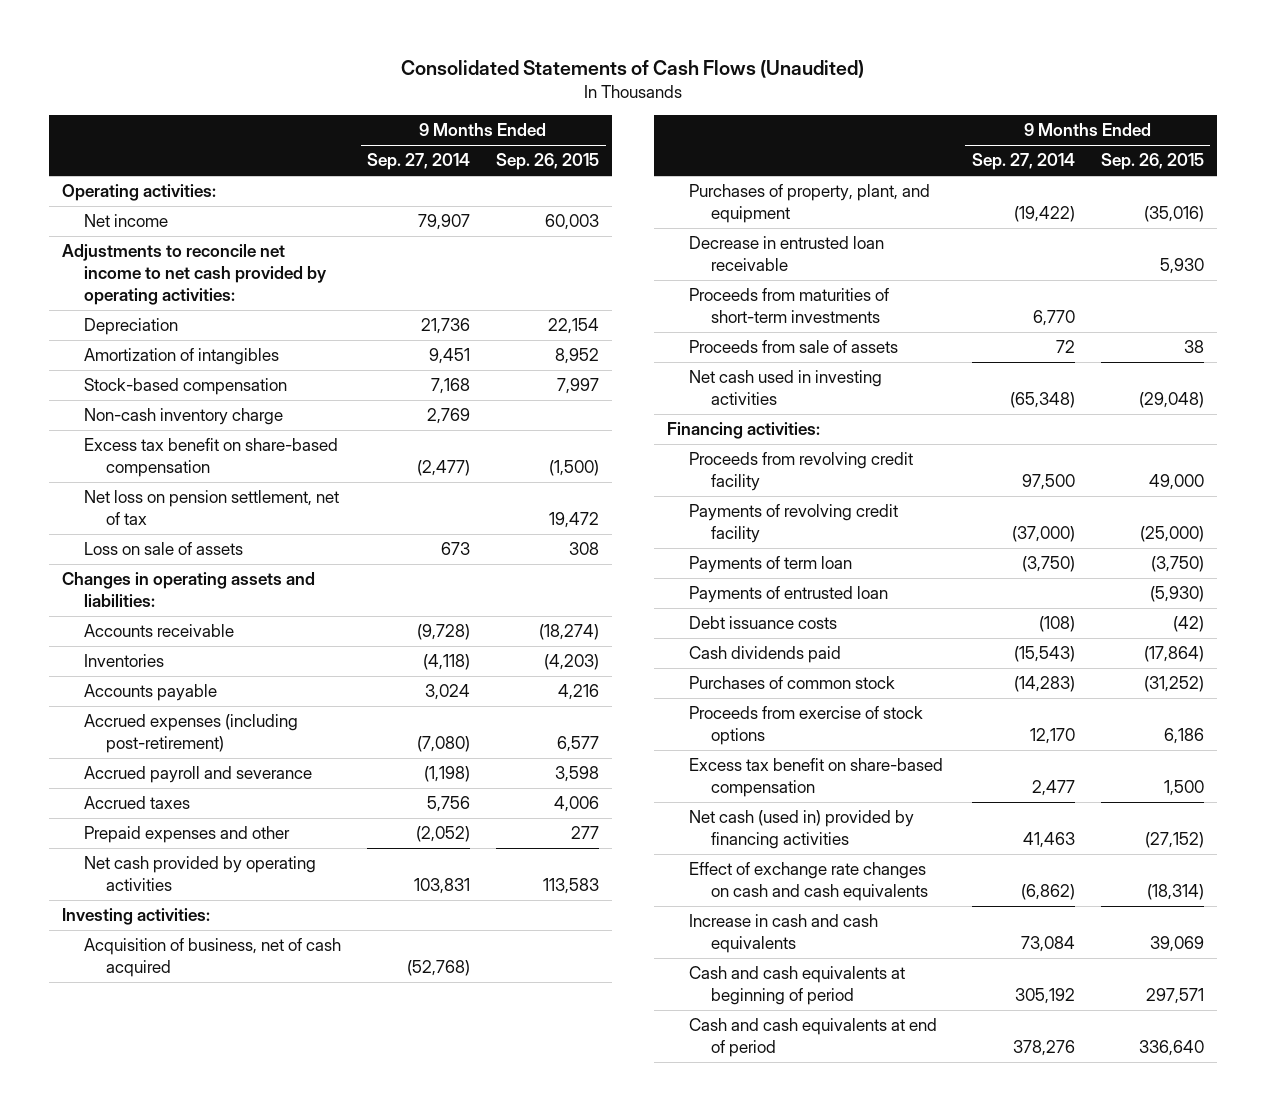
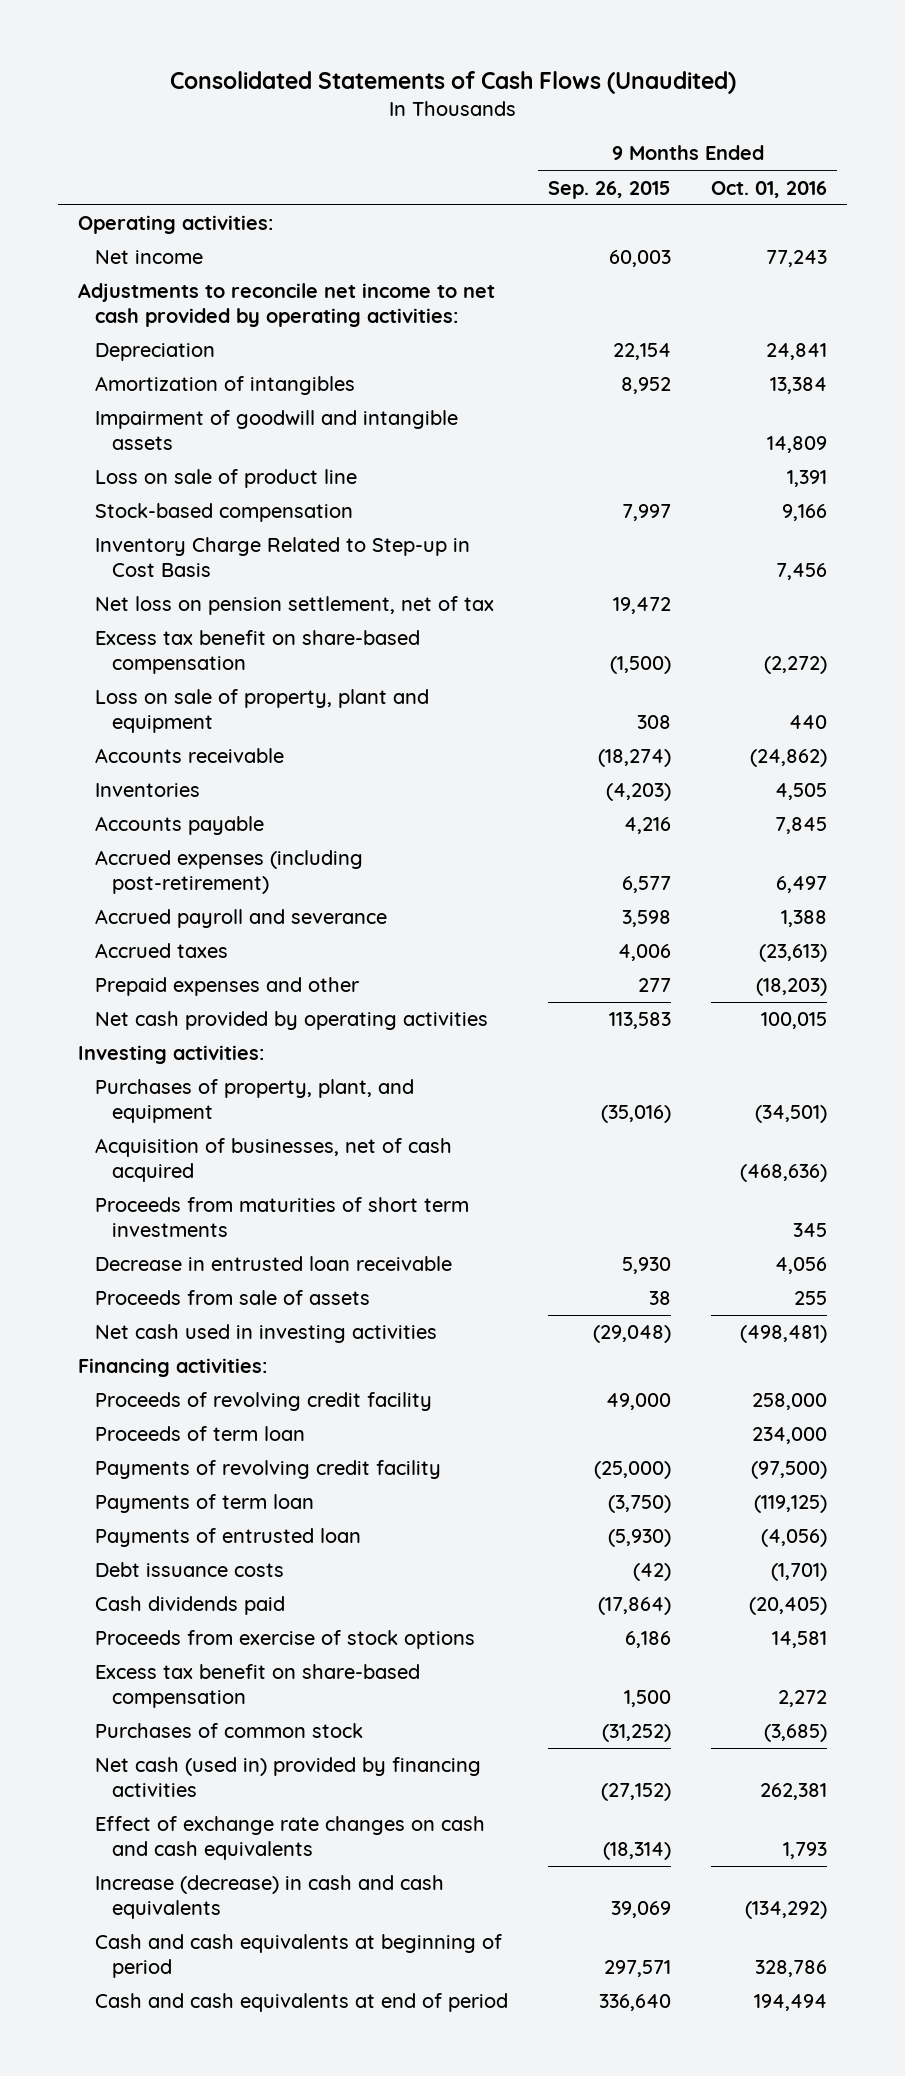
- | 9 Months Ended Sep. 27, 2014 | 9 Months Ended Sep. 26, 2015
+ | 9 Months Ended Sep. 26, 2015 | 9 Months Ended Oct. 01, 2016
+ Impairment of goodwill and intangible assets | | 14,809
+ Loss on sale of product line | | 1,391
- Non-cash inventory charge | 2,769 |
+ Inventory Charge Related to Step-up in Cost Basis | | 7,456
- Loss on sale of assets | 673 | 308
- Changes in operating assets and liabilities:
moved down: Excess tax benefit on share-based compensation | (1,500) | (2,272)
+ Loss on sale of property, plant and equipment | 308 | 440
- Acquisition of business, net of cash acquired | (52,768) |
+ Acquisition of businesses, net of cash acquired | | (468,636)
+ Proceeds from maturities of short term investments | | 345
- Proceeds from maturities of short-term investments | 6,770 |
- Proceeds from revolving credit facility | 97,500 | 49,000
+ Proceeds of revolving credit facility | 49,000 | 258,000
+ Proceeds of term loan | | 234,000
moved down: Purchases of common stock | (31,252) | (3,685)
- Increase in cash and cash equivalents | 73,084 | 39,069
+ Increase (decrease) in cash and cash equivalents | 39,069 | (134,292)

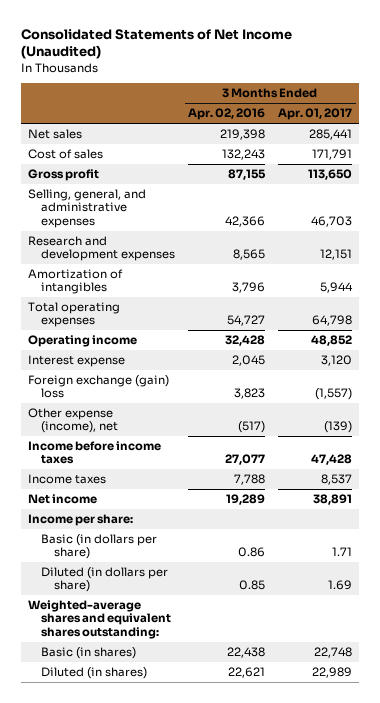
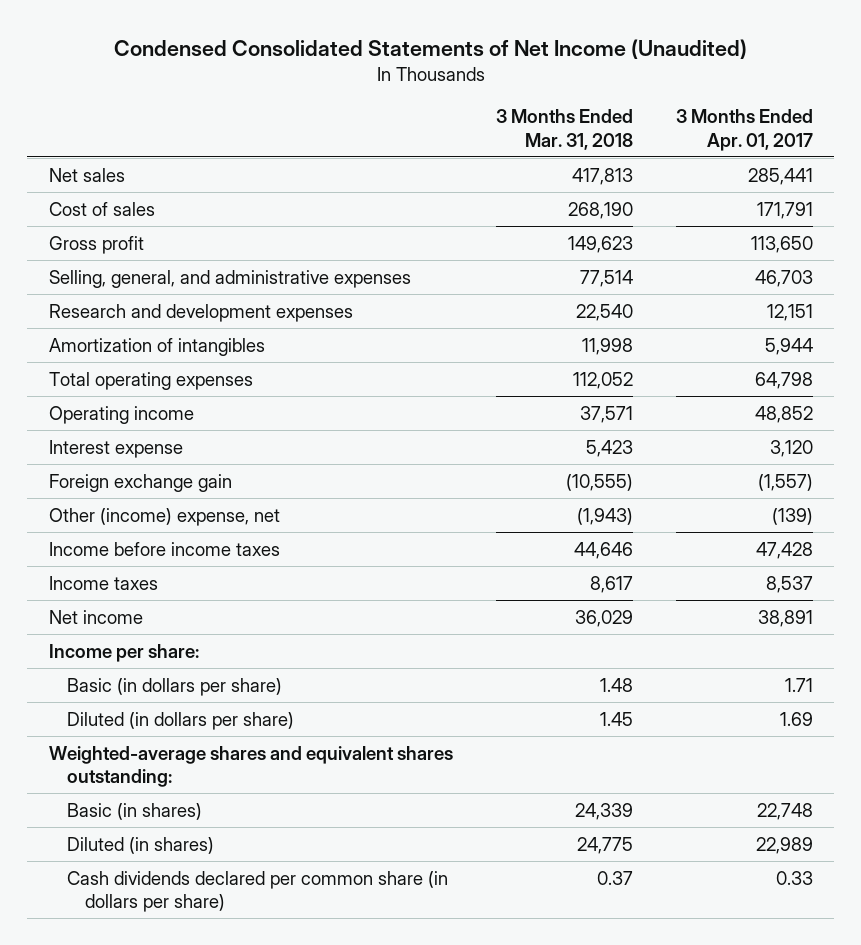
- Consolidated Statements of Net Income (Unaudited)
+ Condensed Consolidated Statements of Net Income (Unaudited)
- | 3 Months Ended Apr. 02, 2016 | 3 Months Ended Apr. 01, 2017
+ | 3 Months Ended Mar. 31, 2018 | 3 Months Ended Apr. 01, 2017
- Foreign exchange (gain) loss | 3,823 | (1,557)
- Other expense (income), net | (517) | (139)
+ Foreign exchange gain | (10,555) | (1,557)
+ Other (income) expense, net | (1,943) | (139)
+ Cash dividends declared per common share (in dollars per share) | 0.37 | 0.33

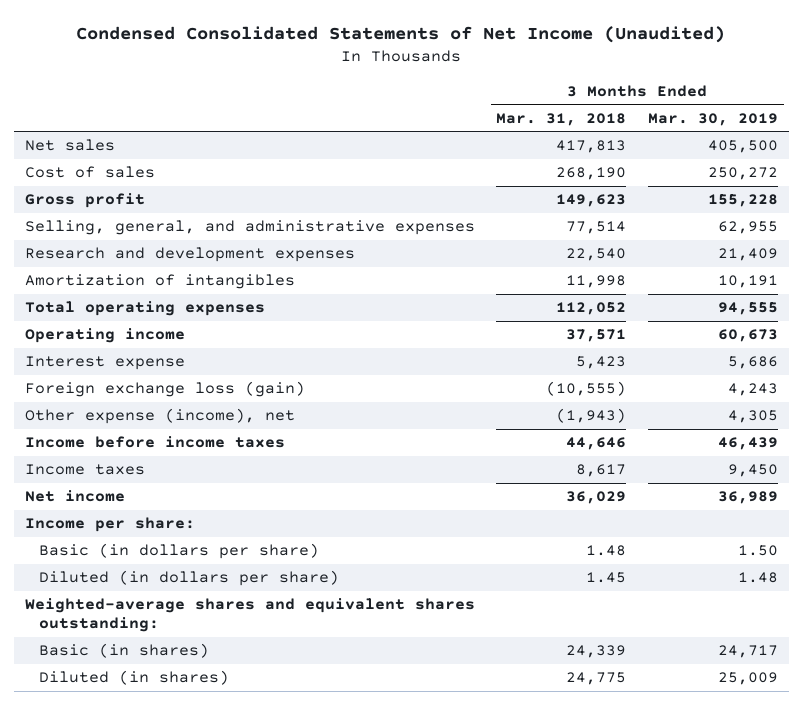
- | 3 Months Ended Mar. 31, 2018 | 3 Months Ended Apr. 01, 2017
+ | 3 Months Ended Mar. 31, 2018 | 3 Months Ended Mar. 30, 2019
- Foreign exchange gain | (10,555) | (1,557)
- Other (income) expense, net | (1,943) | (139)
+ Foreign exchange loss (gain) | (10,555) | 4,243
+ Other expense (income), net | (1,943) | 4,305
- Cash dividends declared per common share (in dollars per share) | 0.37 | 0.33

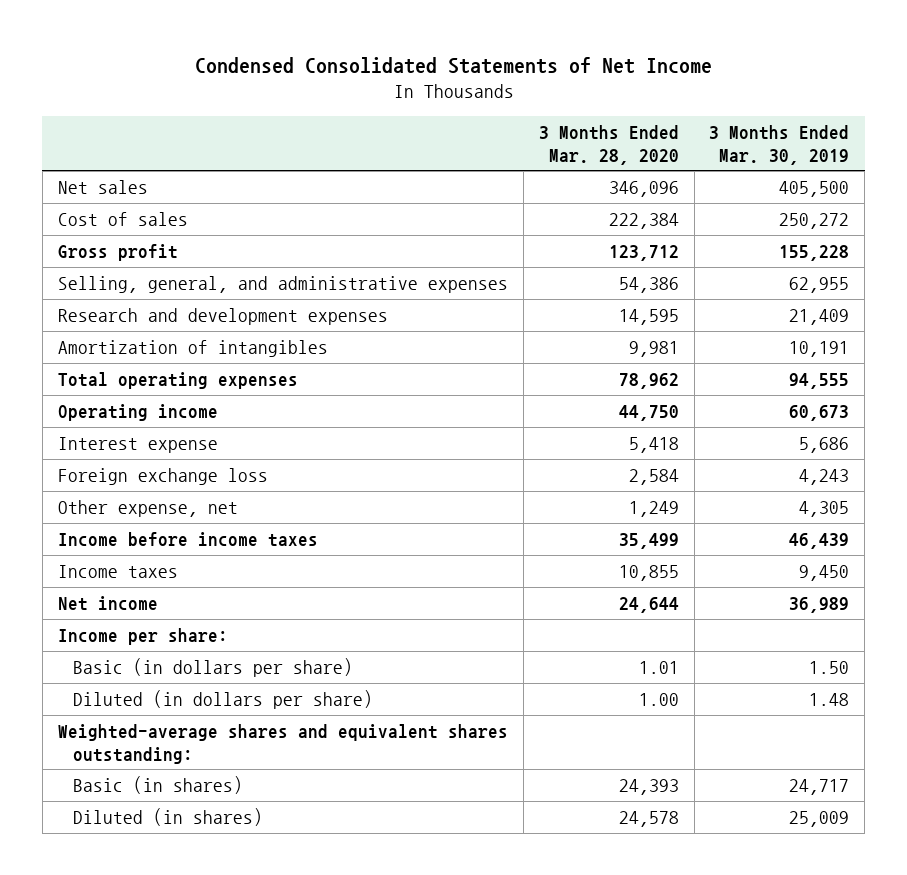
- Condensed Consolidated Statements of Net Income (Unaudited)
+ Condensed Consolidated Statements of Net Income
- | 3 Months Ended Mar. 31, 2018 | 3 Months Ended Mar. 30, 2019
+ | 3 Months Ended Mar. 28, 2020 | 3 Months Ended Mar. 30, 2019
- Foreign exchange loss (gain) | (10,555) | 4,243
- Other expense (income), net | (1,943) | 4,305
+ Foreign exchange loss | 2,584 | 4,243
+ Other expense, net | 1,249 | 4,305

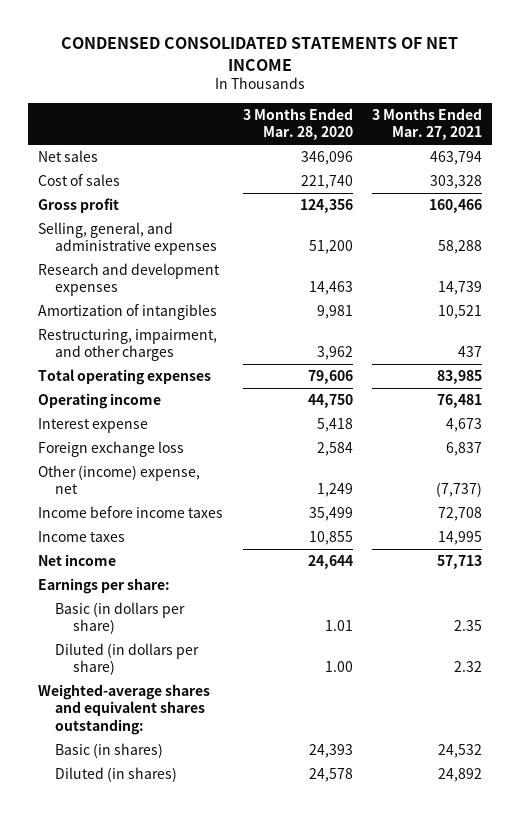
- Condensed Consolidated Statements of Net Income
+ CONDENSED CONSOLIDATED STATEMENTS OF NET INCOME
- | 3 Months Ended Mar. 28, 2020 | 3 Months Ended Mar. 30, 2019
+ | 3 Months Ended Mar. 28, 2020 | 3 Months Ended Mar. 27, 2021
- Cost of sales | 222,384 | 250,272
- Gross profit | 123,712 | 155,228
- Selling, general, and administrative expenses | 54,386 | 62,955
- Research and development expenses | 14,595 | 21,409
+ Cost of sales | 221,740 | 303,328
+ Gross profit | 124,356 | 160,466
+ Selling, general, and administrative expenses | 51,200 | 58,288
+ Research and development expenses | 14,463 | 14,739
- Total operating expenses | 78,962 | 94,555
+ Restructuring, impairment, and other charges | 3,962 | 437
+ Total operating expenses | 79,606 | 83,985
- Other expense, net | 1,249 | 4,305
+ Other (income) expense, net | 1,249 | (7,737)
- Income per share:
+ Earnings per share:

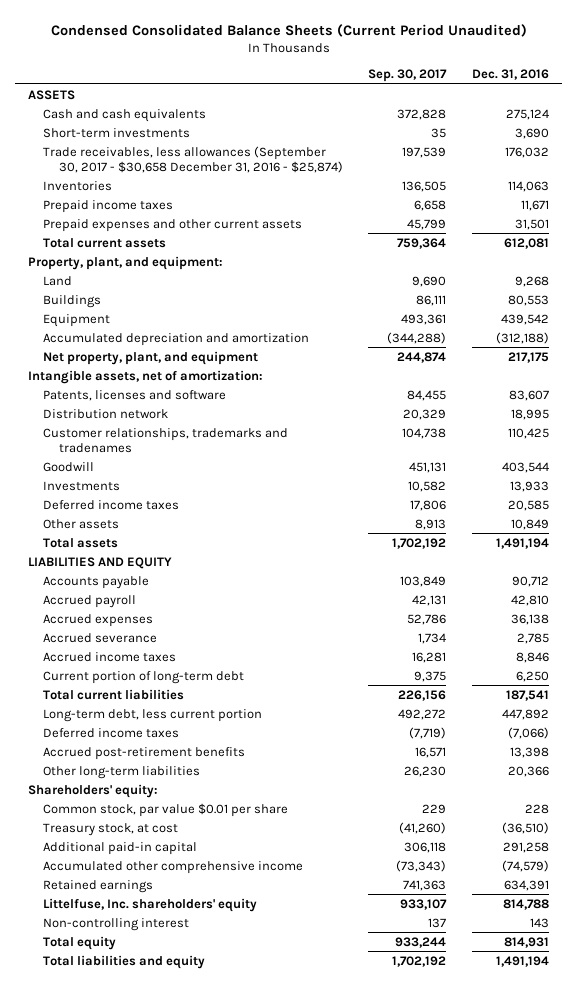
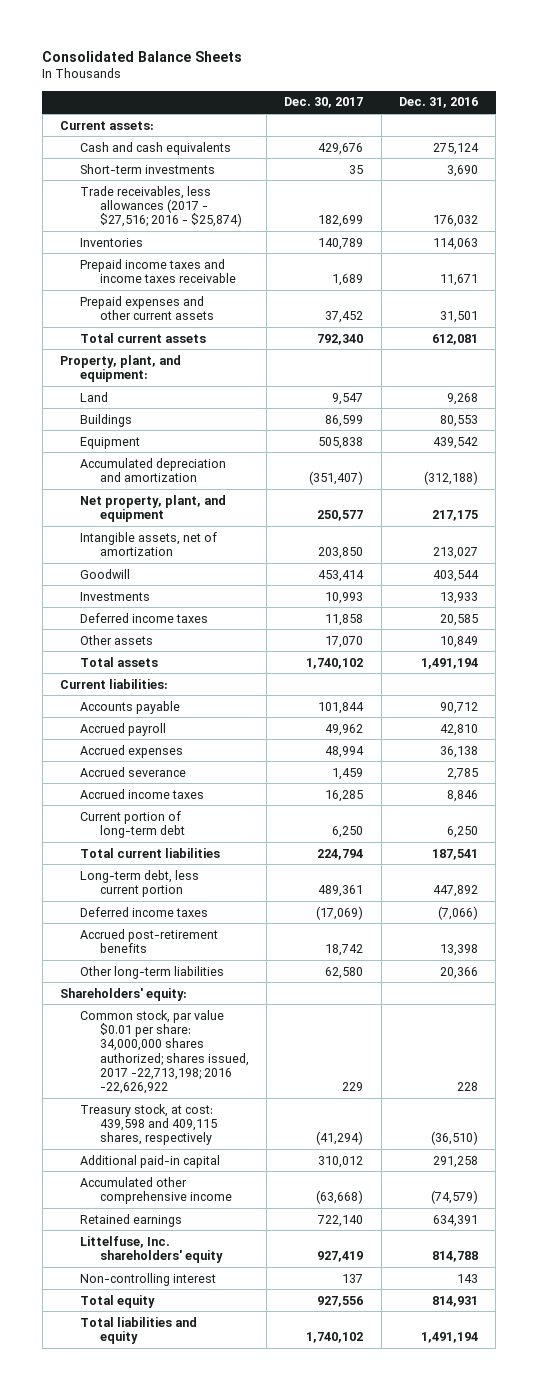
- Condensed Consolidated Balance Sheets (Current Period Unaudited)
+ Consolidated Balance Sheets
- | Sep. 30, 2017 | Dec. 31, 2016
+ | Dec. 30, 2017 | Dec. 31, 2016
- ASSETS
+ Current assets:
- Trade receivables, less allowances (September 30, 2017 - $30,658 December 31, 2016 - $25,874) | 197,539 | 176,032
+ Trade receivables, less allowances (2017 - $27,516; 2016 - $25,874) | 182,699 | 176,032
- Prepaid income taxes | 6,658 | 11,671
+ Prepaid income taxes and income taxes receivable | 1,689 | 11,671
- Intangible assets, net of amortization:
- Patents, licenses and software | 84,455 | 83,607
- Distribution network | 20,329 | 18,995
- Customer relationships, trademarks and tradenames | 104,738 | 110,425
+ Intangible assets, net of amortization | 203,850 | 213,027
- LIABILITIES AND EQUITY
+ Current liabilities:
- Common stock, par value $0.01 per share | 229 | 228
- Treasury stock, at cost | (41,260) | (36,510)
+ Common stock, par value $0.01 per share: 34,000,000 shares authorized; shares issued, 2017 -22,713,198; 2016 -22,626,922 | 229 | 228
+ Treasury stock, at cost: 439,598 and 409,115 shares, respectively | (41,294) | (36,510)

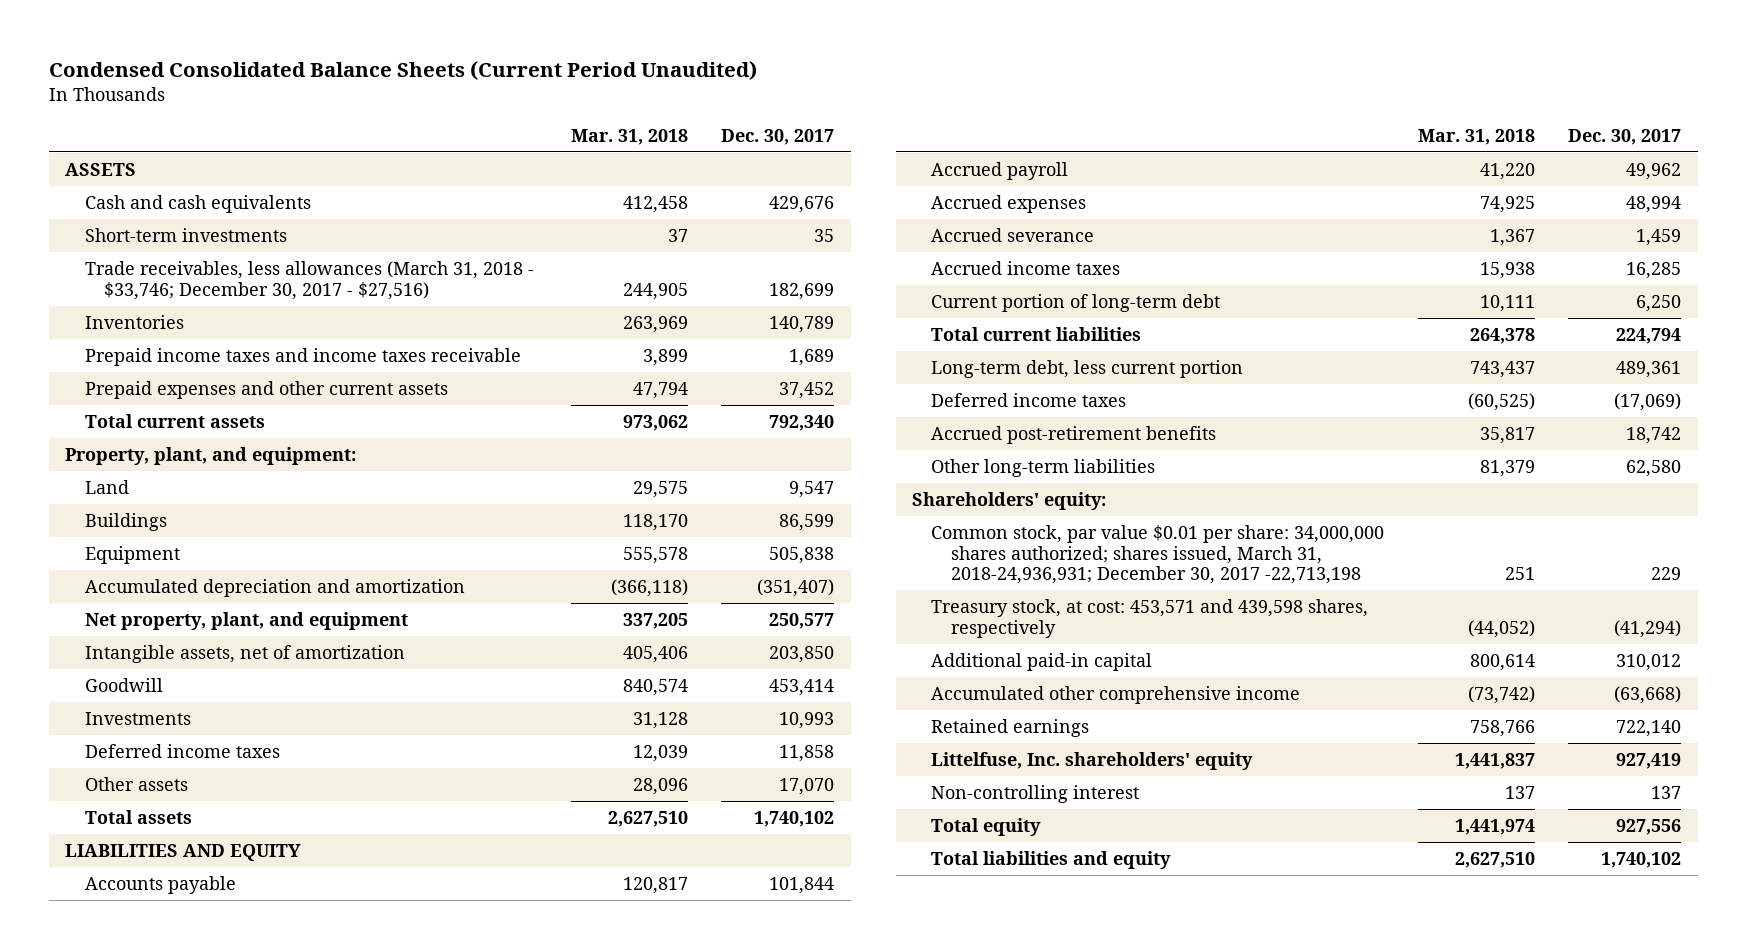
- Consolidated Balance Sheets
+ Condensed Consolidated Balance Sheets (Current Period Unaudited)
- | Dec. 30, 2017 | Dec. 31, 2016
+ | Mar. 31, 2018 | Dec. 30, 2017
- Current assets:
+ ASSETS
- Trade receivables, less allowances (2017 - $27,516; 2016 - $25,874) | 182,699 | 176,032
+ Trade receivables, less allowances (March 31, 2018 - $33,746; December 30, 2017 - $27,516) | 244,905 | 182,699
- Current liabilities:
+ LIABILITIES AND EQUITY
- Common stock, par value $0.01 per share: 34,000,000 shares authorized; shares issued, 2017 -22,713,198; 2016 -22,626,922 | 229 | 228
- Treasury stock, at cost: 439,598 and 409,115 shares, respectively | (41,294) | (36,510)
+ Common stock, par value $0.01 per share: 34,000,000 shares authorized; shares issued, March 31, 2018-24,936,931; December 30, 2017 -22,713,198 | 251 | 229
+ Treasury stock, at cost: 453,571 and 439,598 shares, respectively | (44,052) | (41,294)

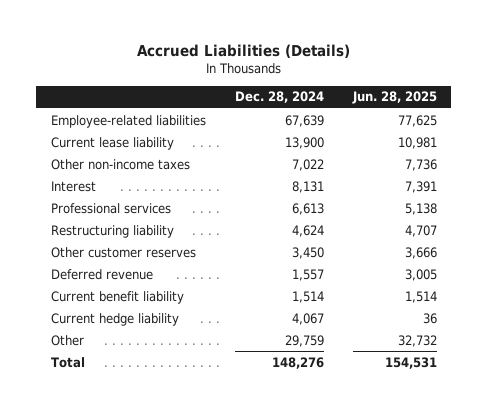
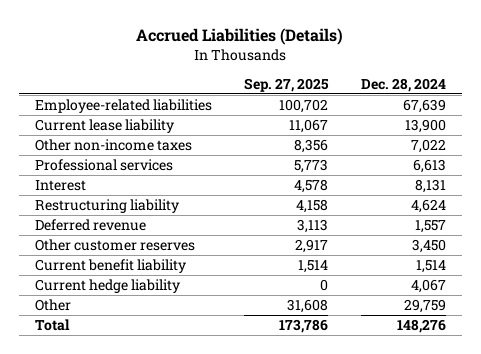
- | Dec. 28, 2024 | Jun. 28, 2025
+ | Sep. 27, 2025 | Dec. 28, 2024
moved down: Interest | 4,578 | 8,131
moved down: Other customer reserves | 2,917 | 3,450

